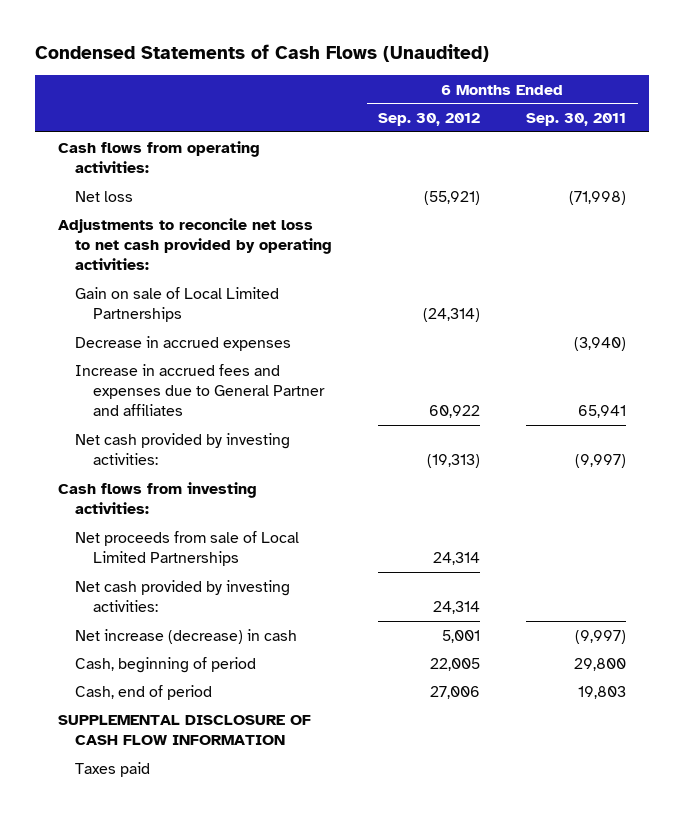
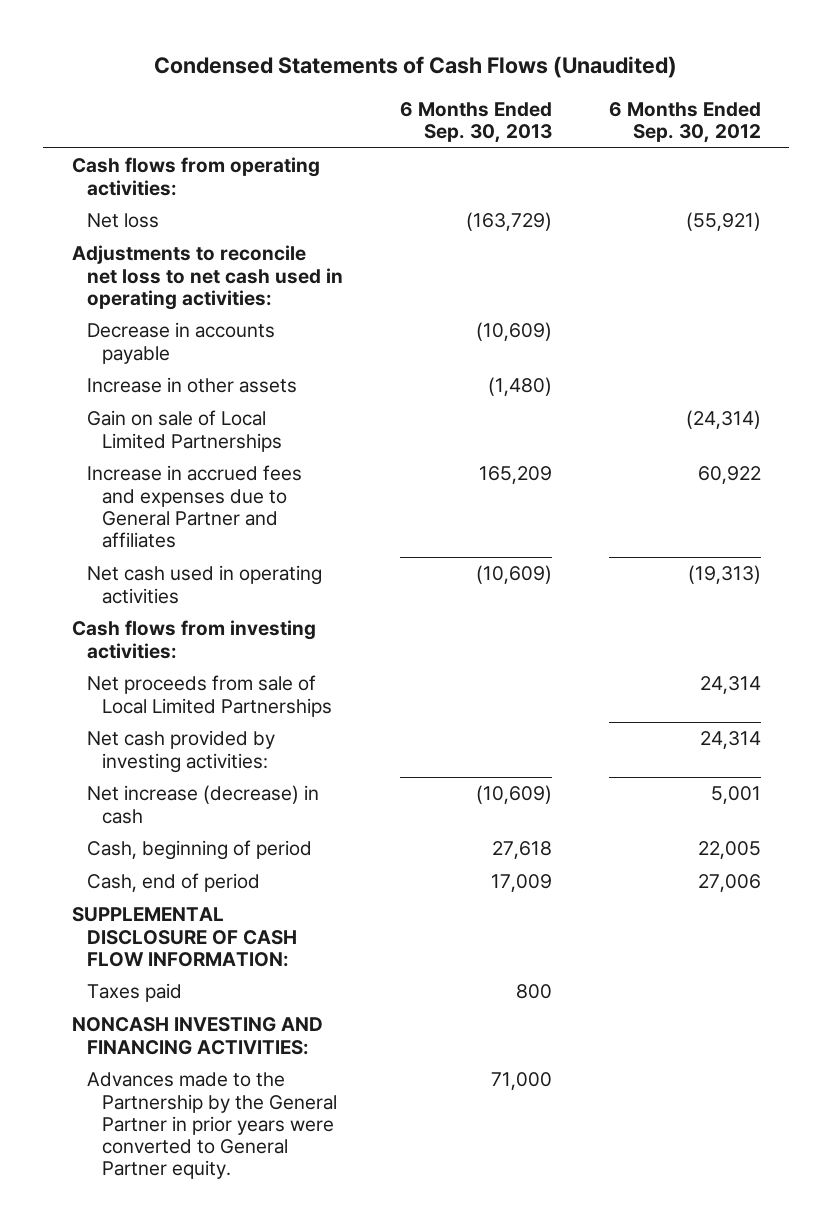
- | 6 Months Ended Sep. 30, 2012 | 6 Months Ended Sep. 30, 2011
+ | 6 Months Ended Sep. 30, 2013 | 6 Months Ended Sep. 30, 2012
- Adjustments to reconcile net loss to net cash provided by operating activities:
+ Adjustments to reconcile net loss to net cash used in operating activities:
+ Decrease in accounts payable | (10,609) |
+ Increase in other assets | (1,480) |
- Decrease in accrued expenses | | (3,940)
- Net cash provided by investing activities: | (19,313) | (9,997)
+ Net cash used in operating activities | (10,609) | (19,313)
- SUPPLEMENTAL DISCLOSURE OF CASH FLOW INFORMATION
+ SUPPLEMENTAL DISCLOSURE OF CASH FLOW INFORMATION:
+ NONCASH INVESTING AND FINANCING ACTIVITIES:
+ Advances made to the Partnership by the General Partner in prior years were converted to General Partner equity. | 71,000 |

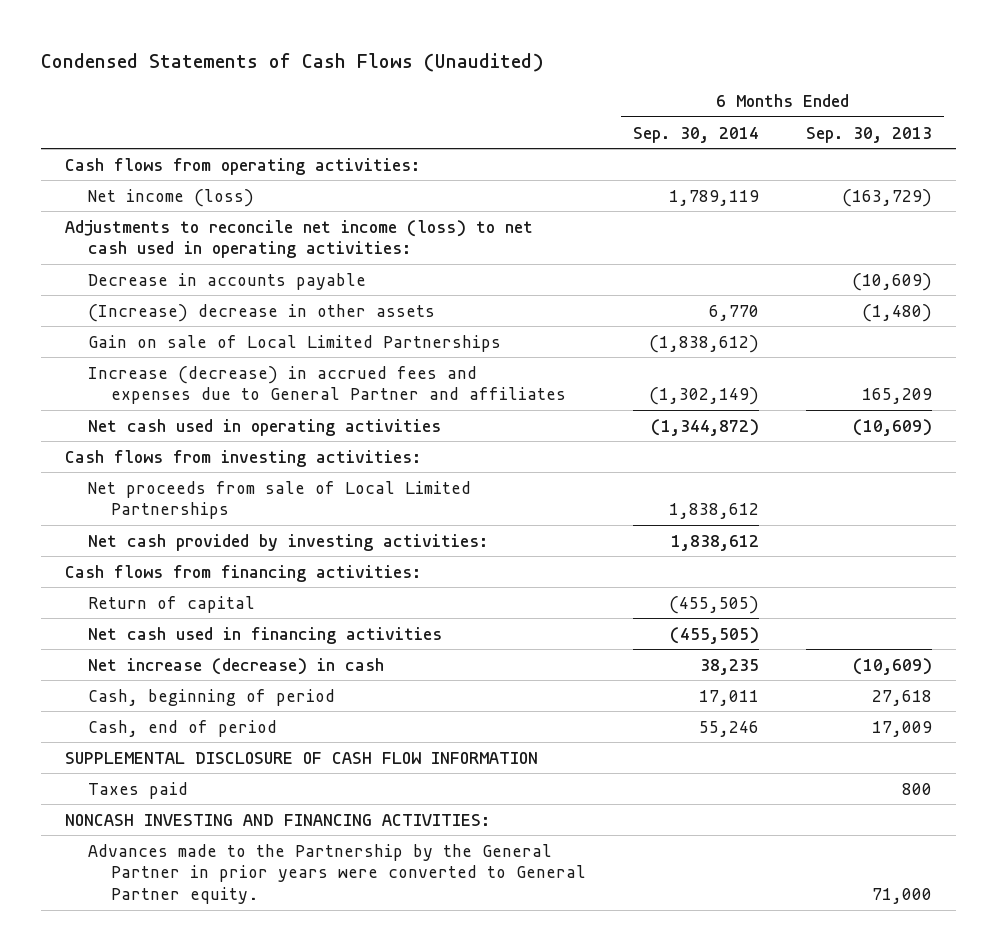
- | 6 Months Ended Sep. 30, 2013 | 6 Months Ended Sep. 30, 2012
+ | 6 Months Ended Sep. 30, 2014 | 6 Months Ended Sep. 30, 2013
- Net loss | (163,729) | (55,921)
- Adjustments to reconcile net loss to net cash used in operating activities:
+ Net income (loss) | 1,789,119 | (163,729)
+ Adjustments to reconcile net income (loss) to net cash used in operating activities:
- Increase in other assets | (1,480) |
+ (Increase) decrease in other assets | 6,770 | (1,480)
- Increase in accrued fees and expenses due to General Partner and affiliates | 165,209 | 60,922
+ Increase (decrease) in accrued fees and expenses due to General Partner and affiliates | (1,302,149) | 165,209
+ Cash flows from financing activities:
+ Return of capital | (455,505) |
+ Net cash used in financing activities | (455,505) |
- SUPPLEMENTAL DISCLOSURE OF CASH FLOW INFORMATION:
+ SUPPLEMENTAL DISCLOSURE OF CASH FLOW INFORMATION

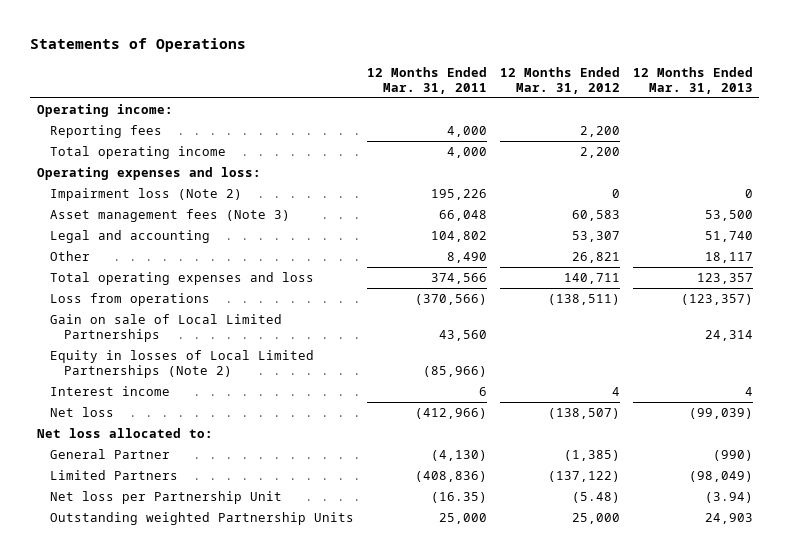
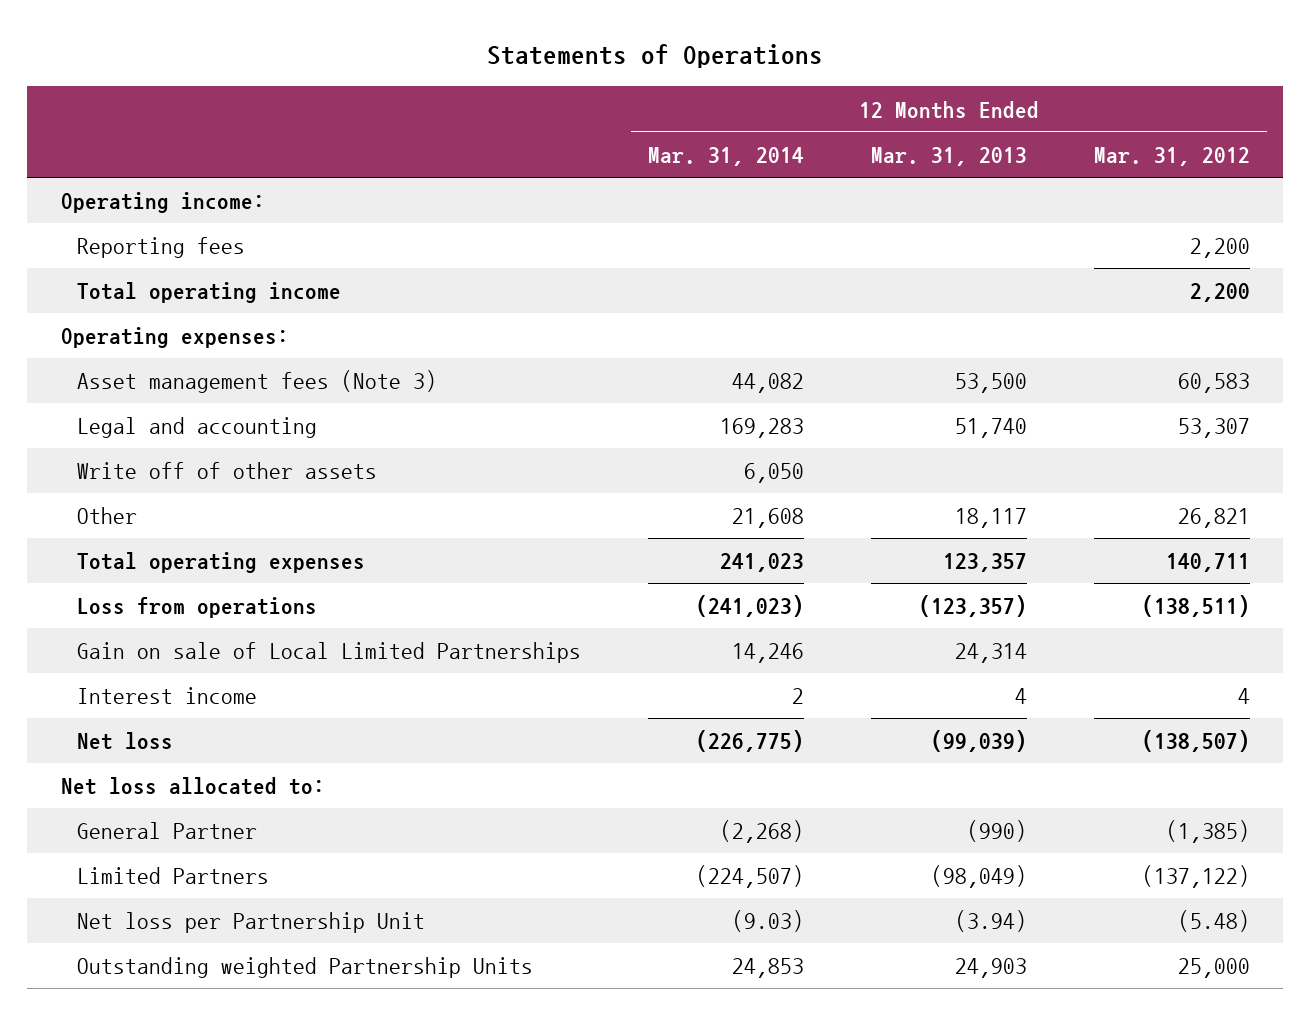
- | 12 Months Ended Mar. 31, 2011 | 12 Months Ended Mar. 31, 2012 | 12 Months Ended Mar. 31, 2013
+ | 12 Months Ended Mar. 31, 2014 | 12 Months Ended Mar. 31, 2013 | 12 Months Ended Mar. 31, 2012
- Operating expenses and loss:
- Impairment loss (Note 2) | 195,226 | 0 | 0
+ Operating expenses:
+ Write off of other assets | 6,050 | |
- Total operating expenses and loss | 374,566 | 140,711 | 123,357
+ Total operating expenses | 241,023 | 123,357 | 140,711
- Equity in losses of Local Limited Partnerships (Note 2) | (85,966) | |

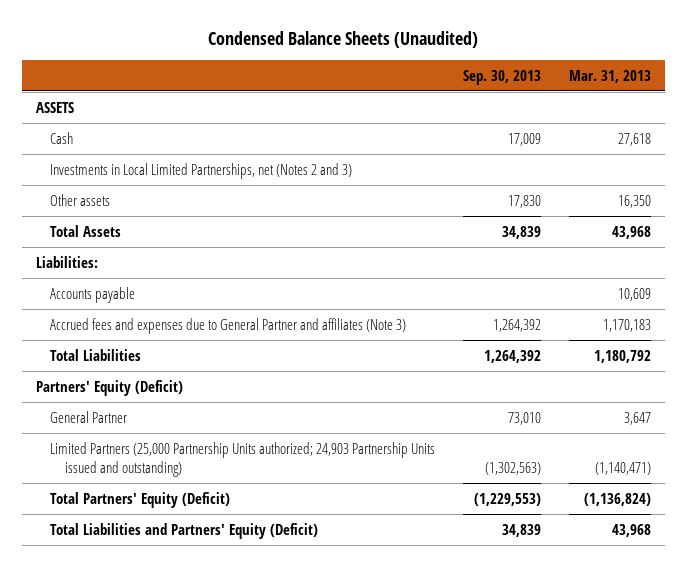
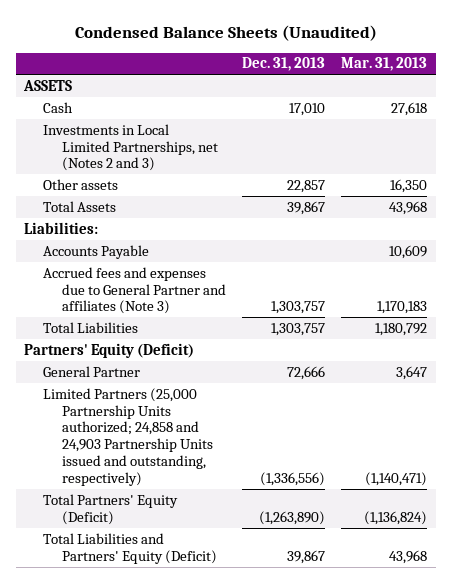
- | Sep. 30, 2013 | Mar. 31, 2013
+ | Dec. 31, 2013 | Mar. 31, 2013
- Accounts payable | | 10,609
+ Accounts Payable | | 10,609
- Limited Partners (25,000 Partnership Units authorized; 24,903 Partnership Units issued and outstanding) | (1,302,563) | (1,140,471)
+ Limited Partners (25,000 Partnership Units authorized; 24,858 and 24,903 Partnership Units issued and outstanding, respectively) | (1,336,556) | (1,140,471)

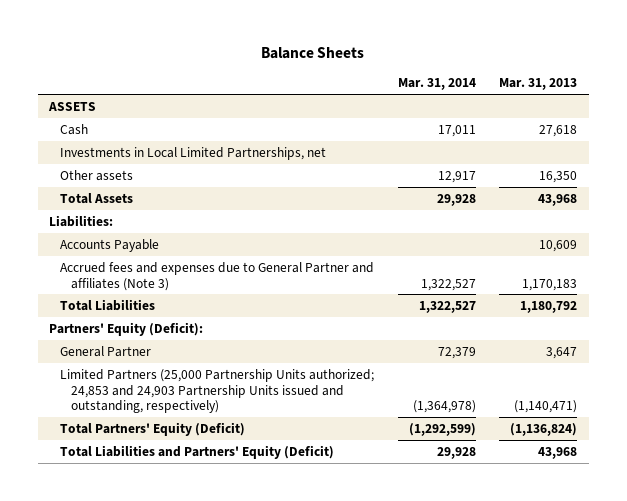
- Condensed Balance Sheets (Unaudited)
+ Balance Sheets
- | Dec. 31, 2013 | Mar. 31, 2013
+ | Mar. 31, 2014 | Mar. 31, 2013
- Investments in Local Limited Partnerships, net (Notes 2 and 3)
+ Investments in Local Limited Partnerships, net
- Partners' Equity (Deficit)
+ Partners' Equity (Deficit):
- Limited Partners (25,000 Partnership Units authorized; 24,858 and 24,903 Partnership Units issued and outstanding, respectively) | (1,336,556) | (1,140,471)
+ Limited Partners (25,000 Partnership Units authorized; 24,853 and 24,903 Partnership Units issued and outstanding, respectively) | (1,364,978) | (1,140,471)

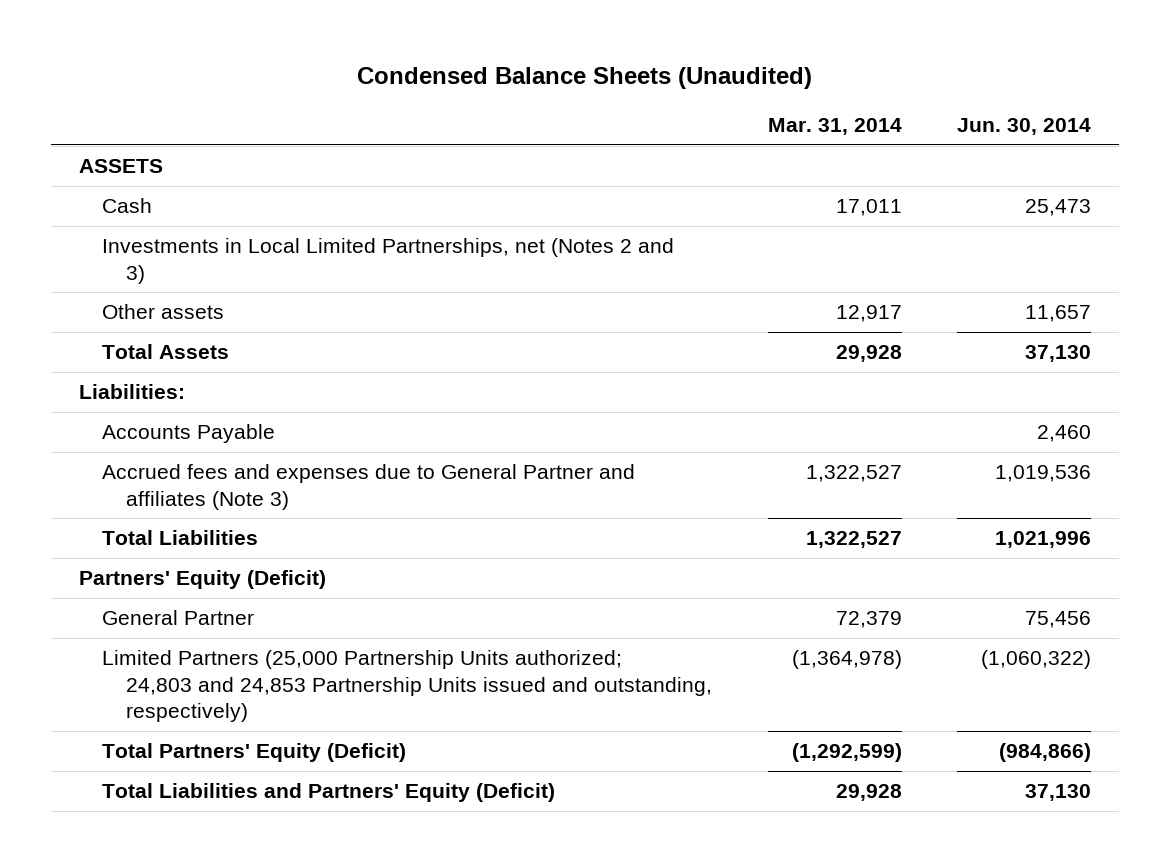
- Balance Sheets
+ Condensed Balance Sheets (Unaudited)
- | Mar. 31, 2014 | Mar. 31, 2013
+ | Mar. 31, 2014 | Jun. 30, 2014
- Investments in Local Limited Partnerships, net
+ Investments in Local Limited Partnerships, net (Notes 2 and 3)
- Partners' Equity (Deficit):
+ Partners' Equity (Deficit)
- Limited Partners (25,000 Partnership Units authorized; 24,853 and 24,903 Partnership Units issued and outstanding, respectively) | (1,364,978) | (1,140,471)
+ Limited Partners (25,000 Partnership Units authorized; 24,803 and 24,853 Partnership Units issued and outstanding, respectively) | (1,364,978) | (1,060,322)

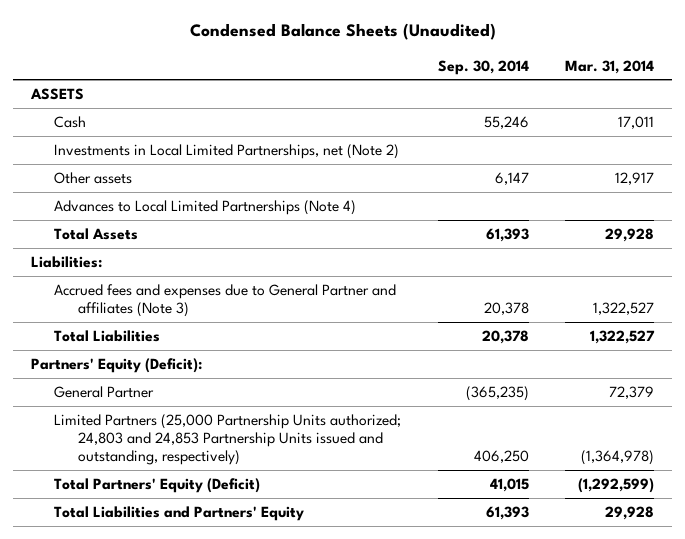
- | Mar. 31, 2014 | Jun. 30, 2014
+ | Sep. 30, 2014 | Mar. 31, 2014
- Investments in Local Limited Partnerships, net (Notes 2 and 3)
+ Investments in Local Limited Partnerships, net (Note 2)
+ Advances to Local Limited Partnerships (Note 4)
- Accounts Payable | | 2,460
- Partners' Equity (Deficit)
+ Partners' Equity (Deficit):
- Total Liabilities and Partners' Equity (Deficit) | 29,928 | 37,130
+ Total Liabilities and Partners' Equity | 61,393 | 29,928

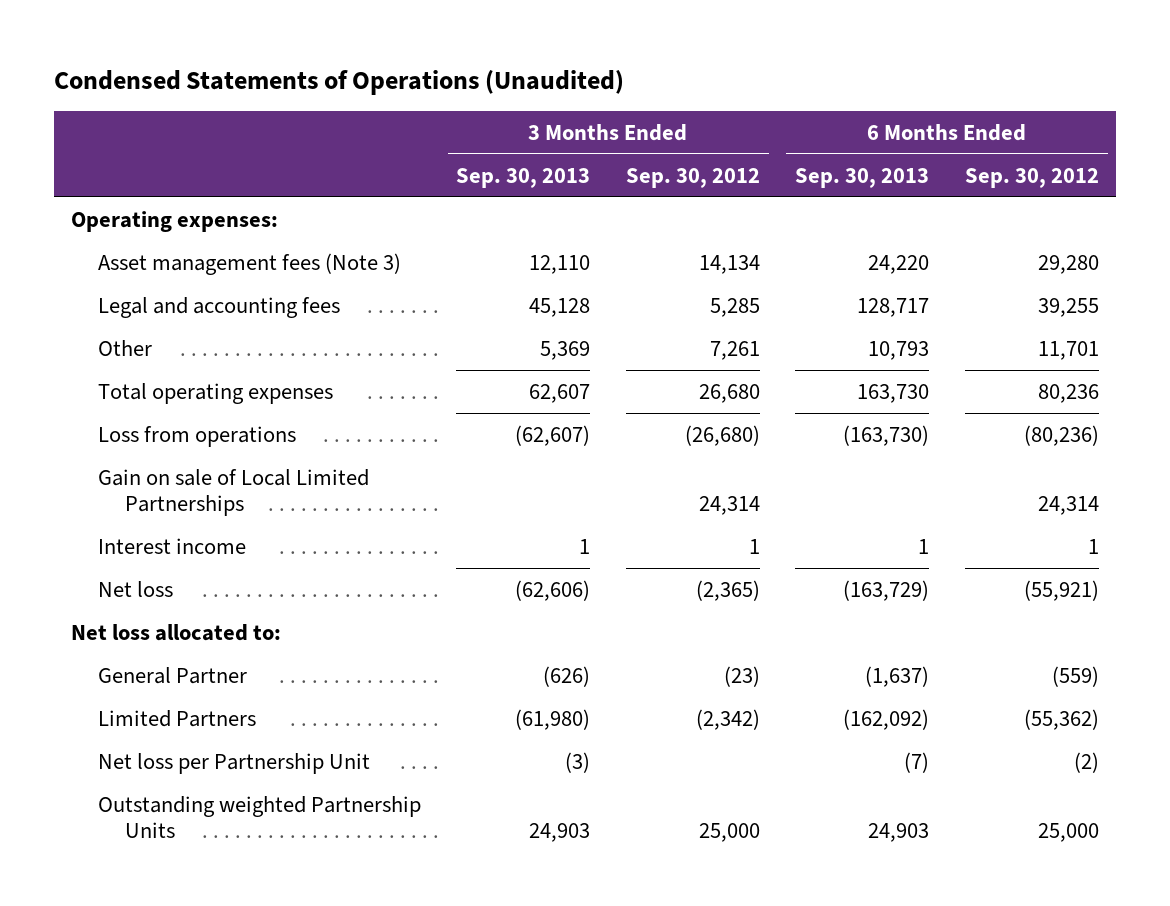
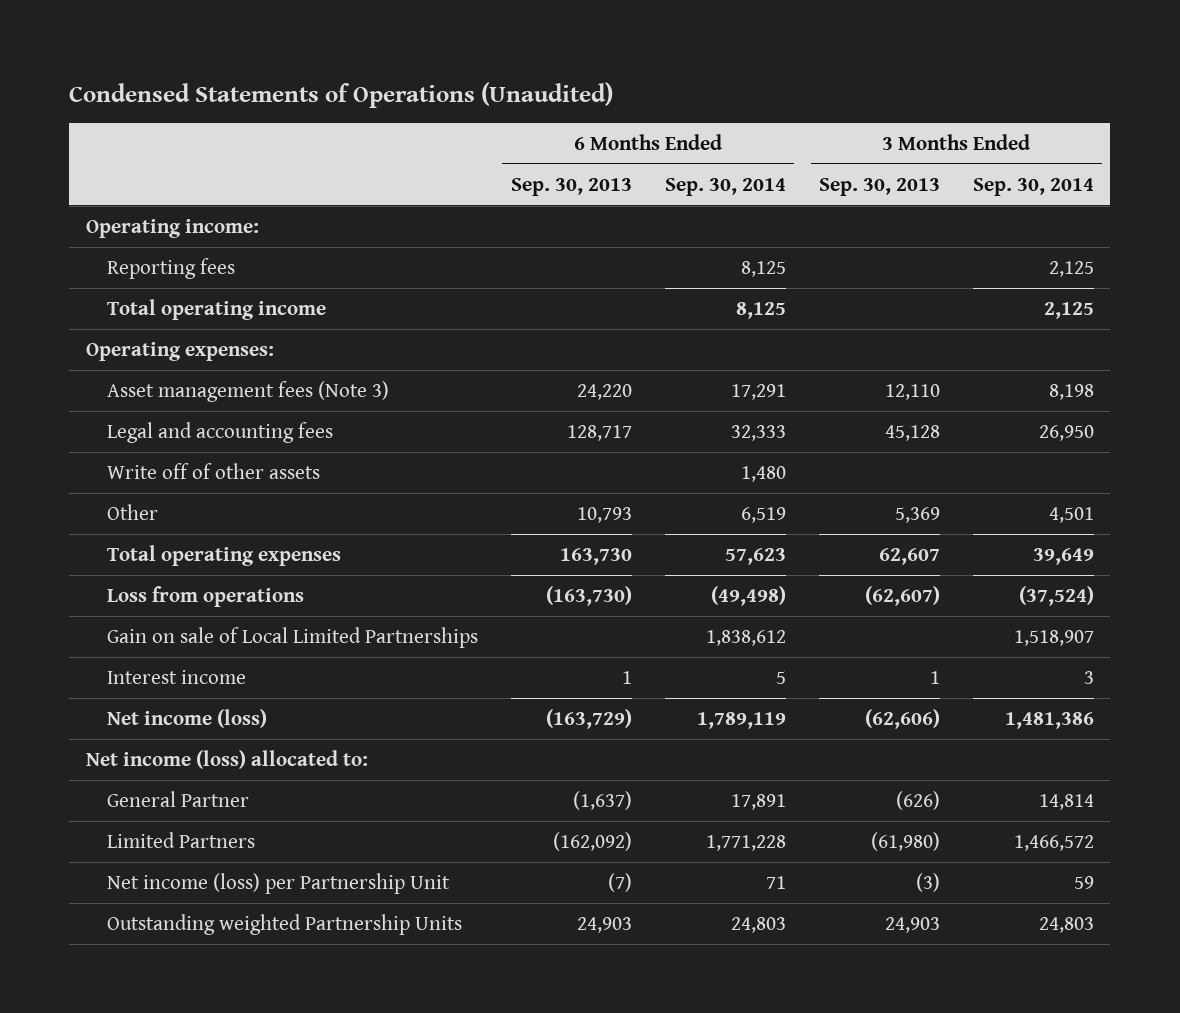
- | 3 Months Ended Sep. 30, 2013 | 3 Months Ended Sep. 30, 2012 | 6 Months Ended Sep. 30, 2013 | 6 Months Ended Sep. 30, 2012
+ | 6 Months Ended Sep. 30, 2013 | 6 Months Ended Sep. 30, 2014 | 3 Months Ended Sep. 30, 2013 | 3 Months Ended Sep. 30, 2014
+ Operating income:
+ Reporting fees | | 8,125 | | 2,125
+ Total operating income | | 8,125 | | 2,125
+ Write off of other assets | | 1,480 | |
- Net loss | (62,606) | (2,365) | (163,729) | (55,921)
- Net loss allocated to:
+ Net income (loss) | (163,729) | 1,789,119 | (62,606) | 1,481,386
+ Net income (loss) allocated to:
- Net loss per Partnership Unit | (3) | | (7) | (2)
+ Net income (loss) per Partnership Unit | (7) | 71 | (3) | 59

